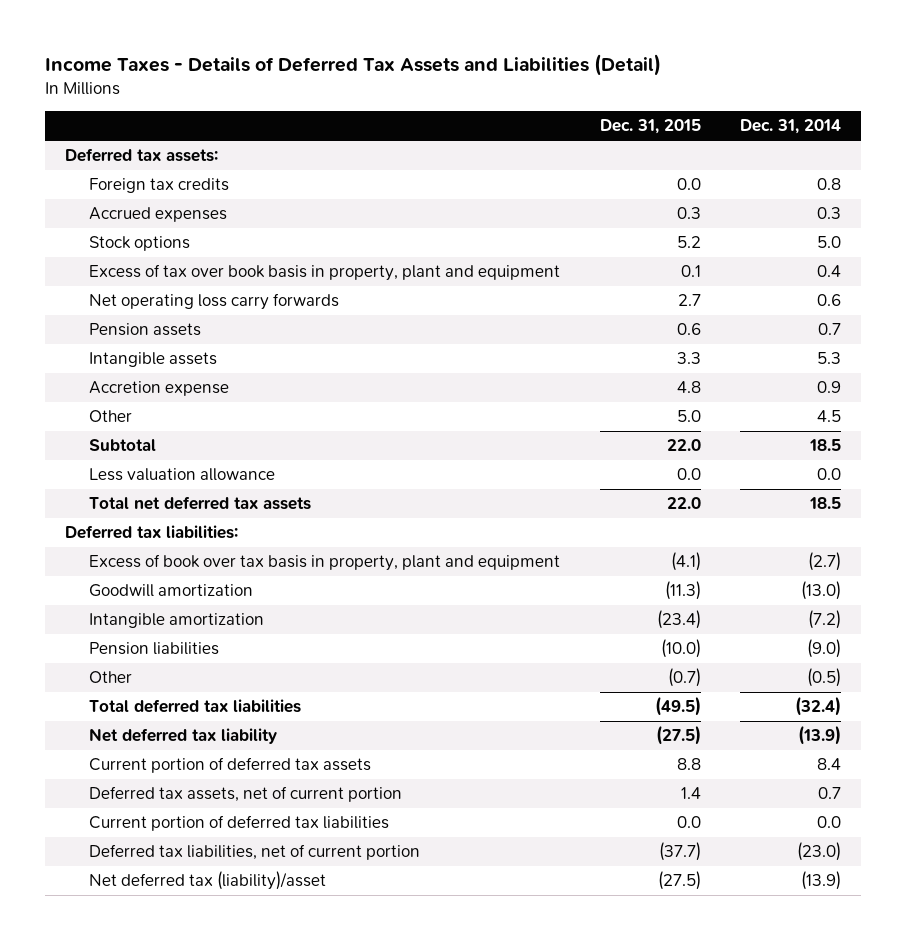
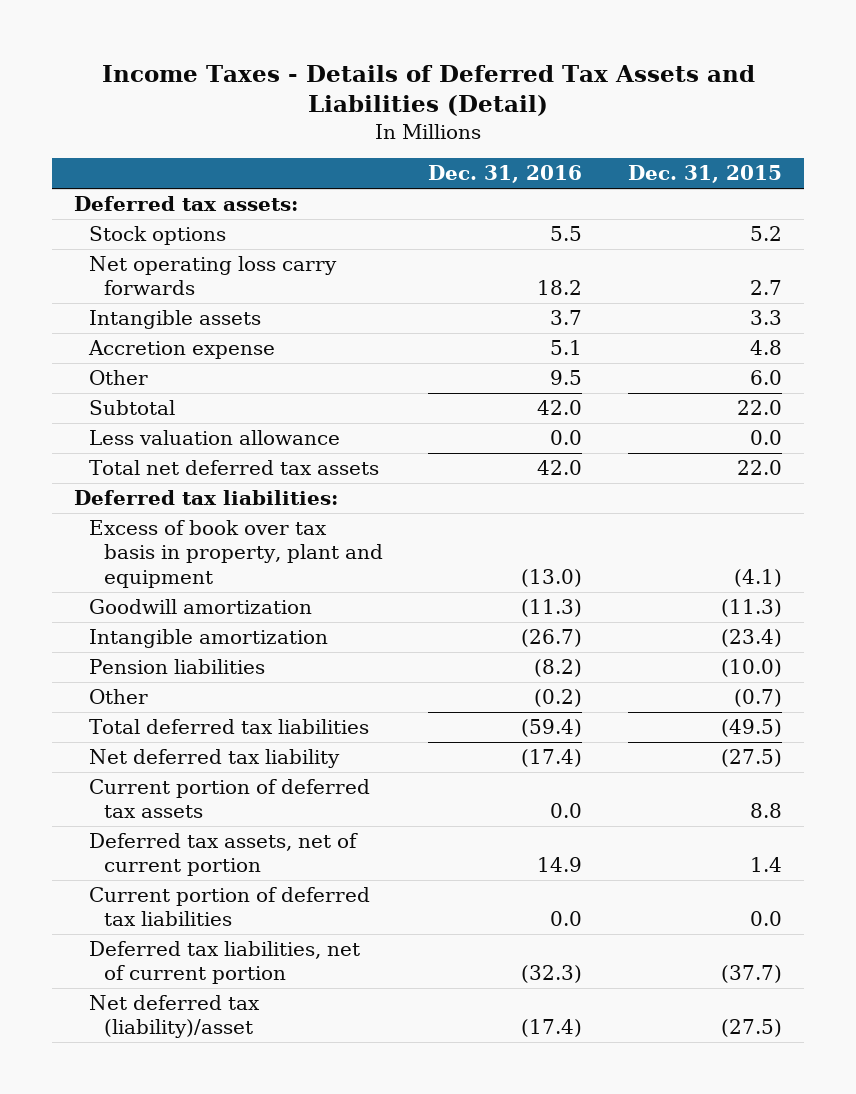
- | Dec. 31, 2015 | Dec. 31, 2014
+ | Dec. 31, 2016 | Dec. 31, 2015
- Foreign tax credits | 0.0 | 0.8
- Accrued expenses | 0.3 | 0.3
- Excess of tax over book basis in property, plant and equipment | 0.1 | 0.4
- Pension assets | 0.6 | 0.7
- Other | 5.0 | 4.5
+ Other | 9.5 | 6.0

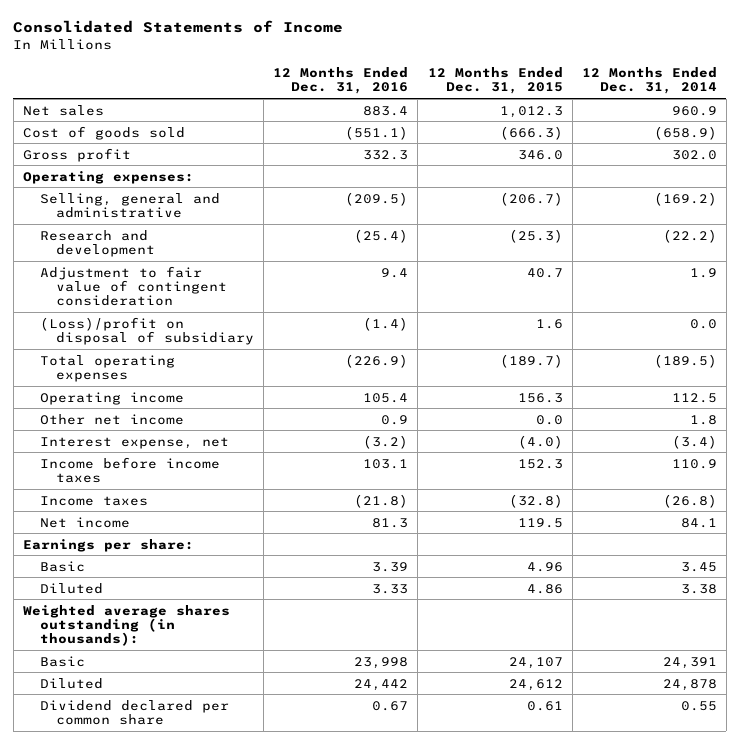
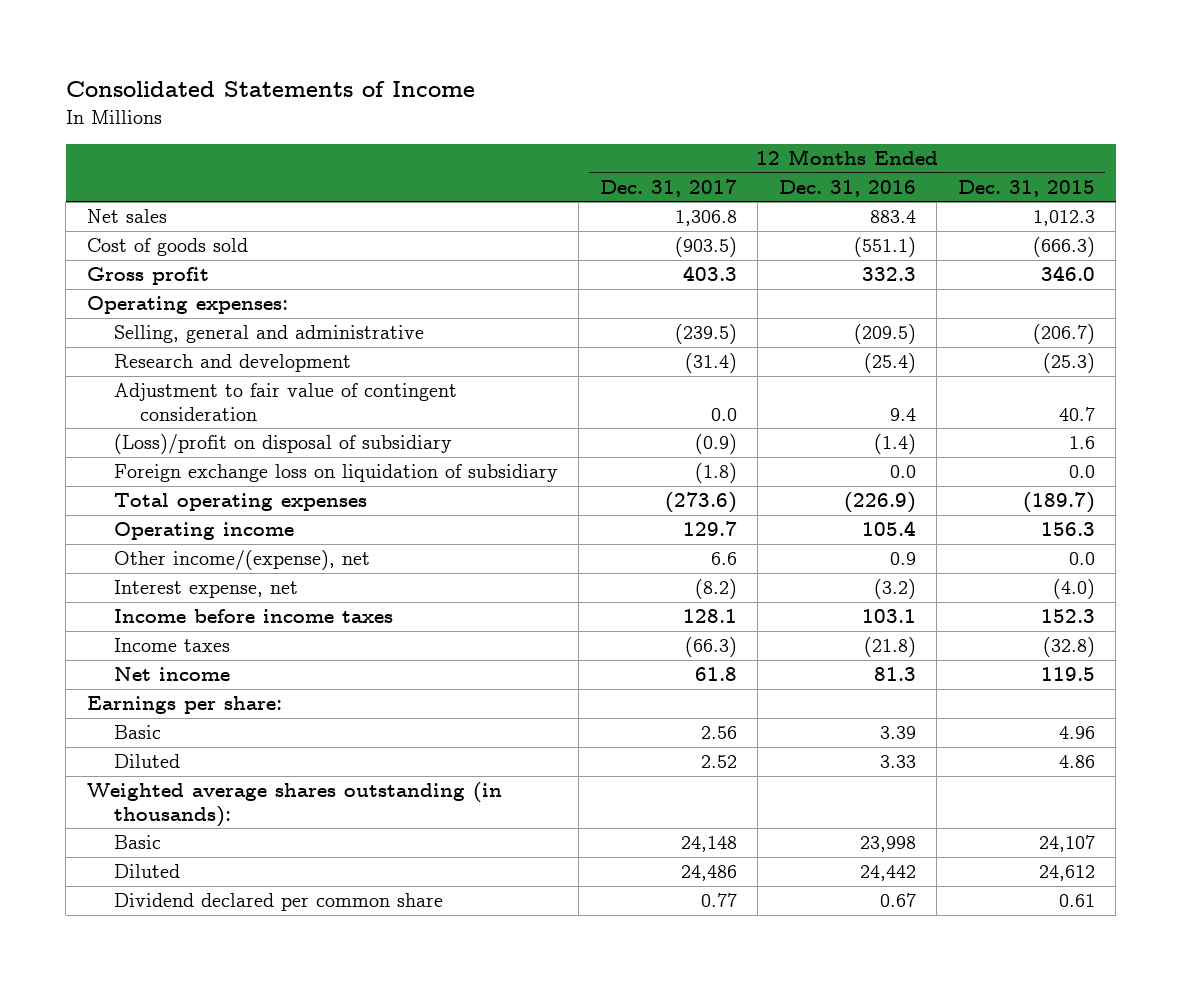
- | 12 Months Ended Dec. 31, 2016 | 12 Months Ended Dec. 31, 2015 | 12 Months Ended Dec. 31, 2014
+ | 12 Months Ended Dec. 31, 2017 | 12 Months Ended Dec. 31, 2016 | 12 Months Ended Dec. 31, 2015
+ Foreign exchange loss on liquidation of subsidiary | (1.8) | 0.0 | 0.0
- Other net income | 0.9 | 0.0 | 1.8
+ Other income/(expense), net | 6.6 | 0.9 | 0.0

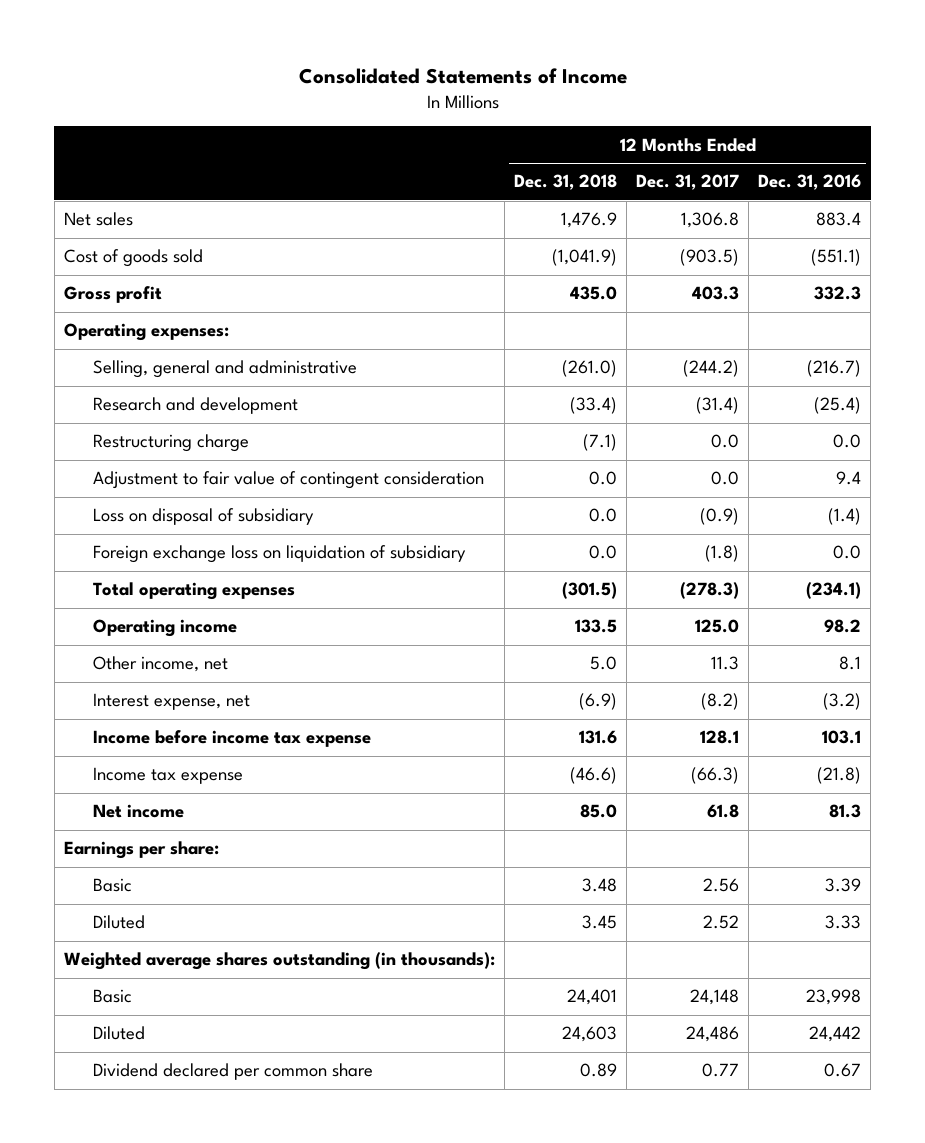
- | 12 Months Ended Dec. 31, 2017 | 12 Months Ended Dec. 31, 2016 | 12 Months Ended Dec. 31, 2015
+ | 12 Months Ended Dec. 31, 2018 | 12 Months Ended Dec. 31, 2017 | 12 Months Ended Dec. 31, 2016
- Selling, general and administrative | (239.5) | (209.5) | (206.7)
+ Selling, general and administrative | (261.0) | (244.2) | (216.7)
+ Restructuring charge | (7.1) | 0.0 | 0.0
- (Loss)/profit on disposal of subsidiary | (0.9) | (1.4) | 1.6
+ Loss on disposal of subsidiary | 0.0 | (0.9) | (1.4)
- Total operating expenses | (273.6) | (226.9) | (189.7)
- Operating income | 129.7 | 105.4 | 156.3
- Other income/(expense), net | 6.6 | 0.9 | 0.0
+ Total operating expenses | (301.5) | (278.3) | (234.1)
+ Operating income | 133.5 | 125.0 | 98.2
+ Other income, net | 5.0 | 11.3 | 8.1
- Income before income taxes | 128.1 | 103.1 | 152.3
- Income taxes | (66.3) | (21.8) | (32.8)
+ Income before income tax expense | 131.6 | 128.1 | 103.1
+ Income tax expense | (46.6) | (66.3) | (21.8)

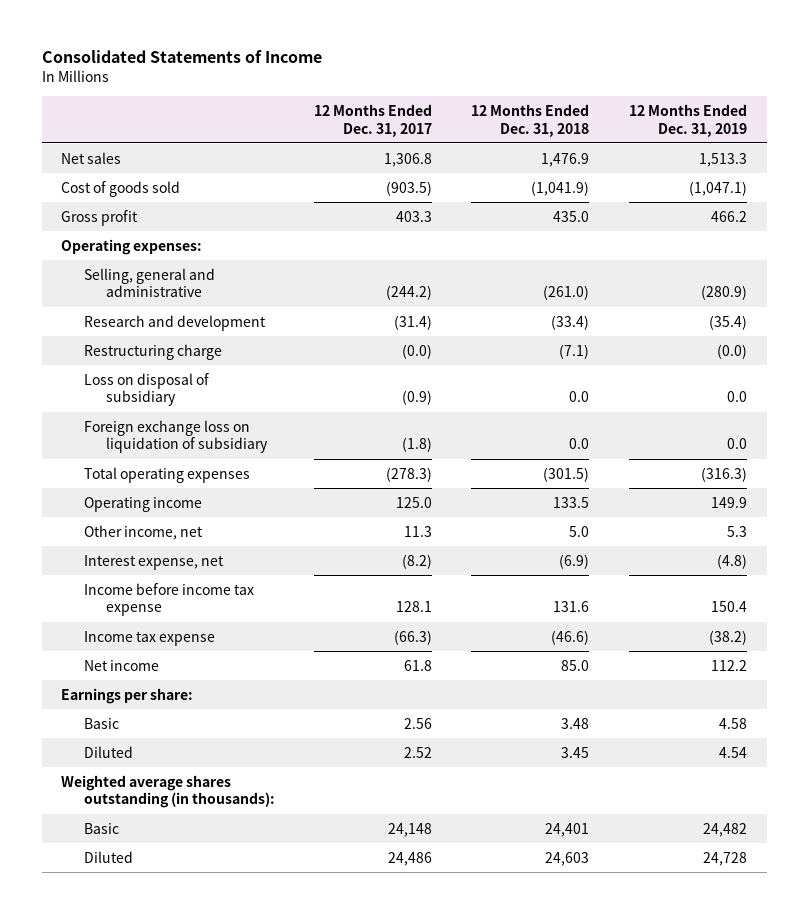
- | 12 Months Ended Dec. 31, 2018 | 12 Months Ended Dec. 31, 2017 | 12 Months Ended Dec. 31, 2016
+ | 12 Months Ended Dec. 31, 2017 | 12 Months Ended Dec. 31, 2018 | 12 Months Ended Dec. 31, 2019
- Restructuring charge | (7.1) | 0.0 | 0.0
- Adjustment to fair value of contingent consideration | 0.0 | 0.0 | 9.4
+ Restructuring charge | (0.0) | (7.1) | (0.0)
- Dividend declared per common share | 0.89 | 0.77 | 0.67

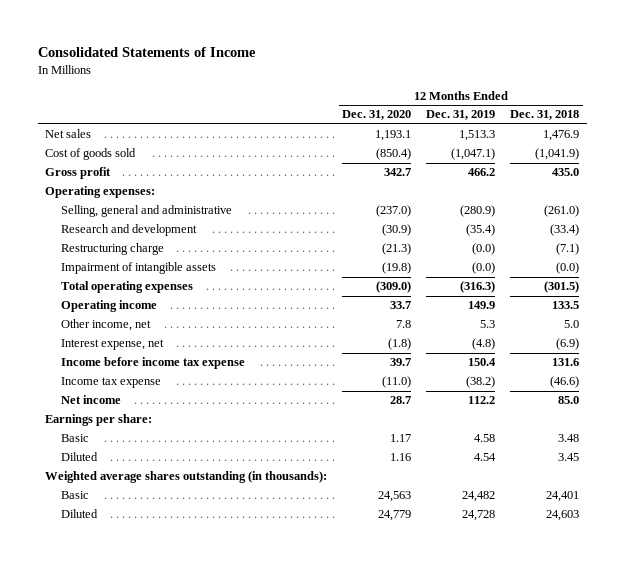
- | 12 Months Ended Dec. 31, 2017 | 12 Months Ended Dec. 31, 2018 | 12 Months Ended Dec. 31, 2019
+ | 12 Months Ended Dec. 31, 2020 | 12 Months Ended Dec. 31, 2019 | 12 Months Ended Dec. 31, 2018
- Loss on disposal of subsidiary | (0.9) | 0.0 | 0.0
- Foreign exchange loss on liquidation of subsidiary | (1.8) | 0.0 | 0.0
+ Impairment of intangible assets | (19.8) | (0.0) | (0.0)

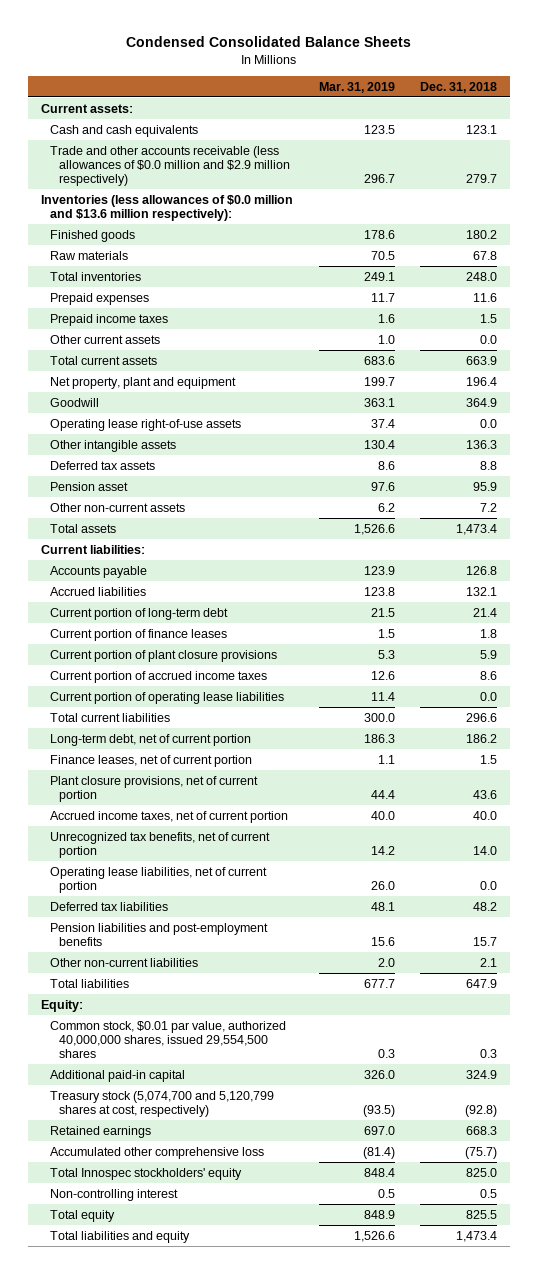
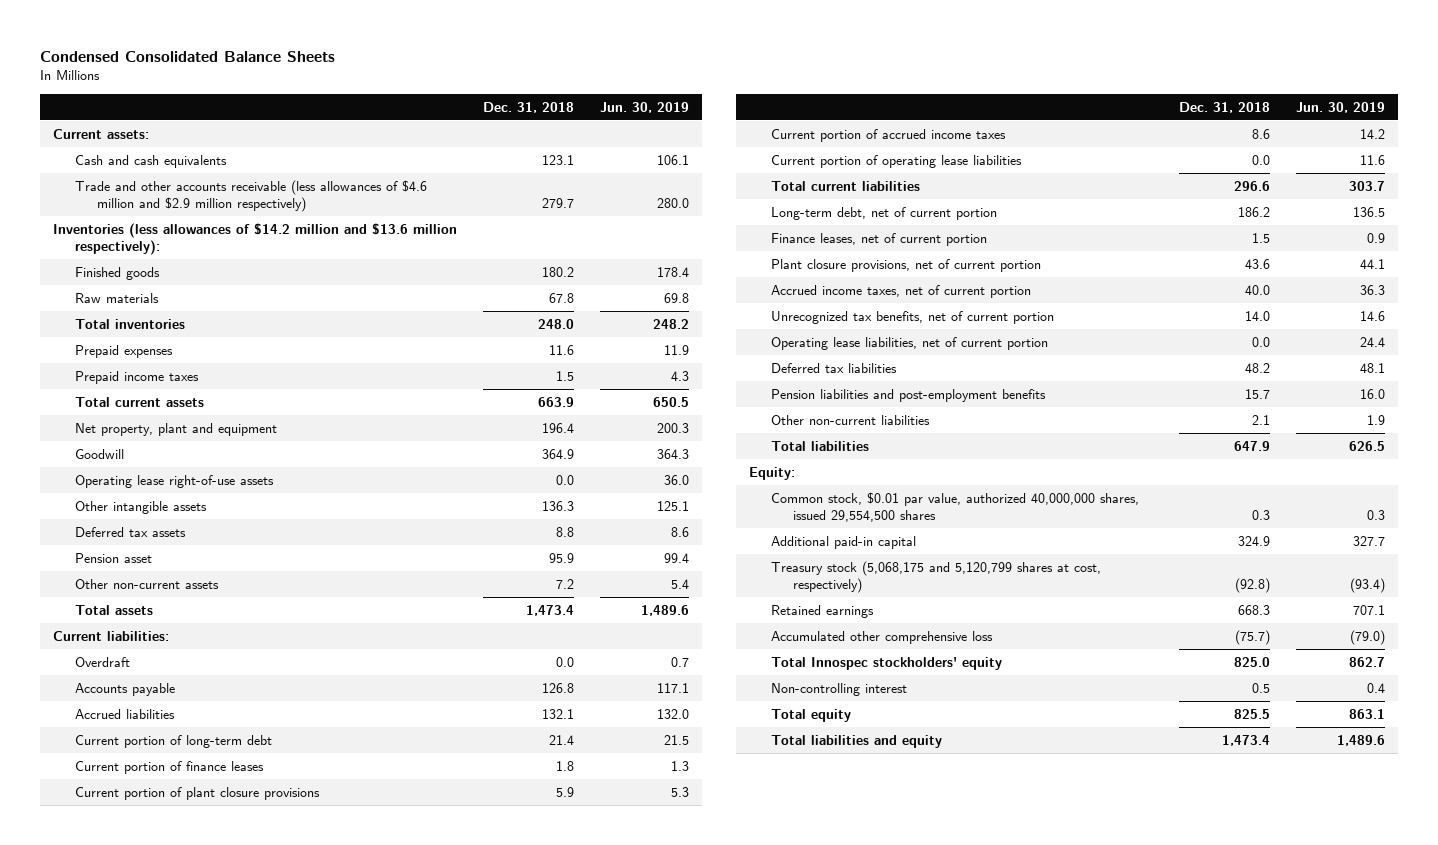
- | Mar. 31, 2019 | Dec. 31, 2018
+ | Dec. 31, 2018 | Jun. 30, 2019
- Trade and other accounts receivable (less allowances of $0.0 million and $2.9 million respectively) | 296.7 | 279.7
- Inventories (less allowances of $0.0 million and $13.6 million respectively):
+ Trade and other accounts receivable (less allowances of $4.6 million and $2.9 million respectively) | 279.7 | 280.0
+ Inventories (less allowances of $14.2 million and $13.6 million respectively):
- Other current assets | 1.0 | 0.0
+ Overdraft | 0.0 | 0.7
- Treasury stock (5,074,700 and 5,120,799 shares at cost, respectively) | (93.5) | (92.8)
+ Treasury stock (5,068,175 and 5,120,799 shares at cost, respectively) | (92.8) | (93.4)

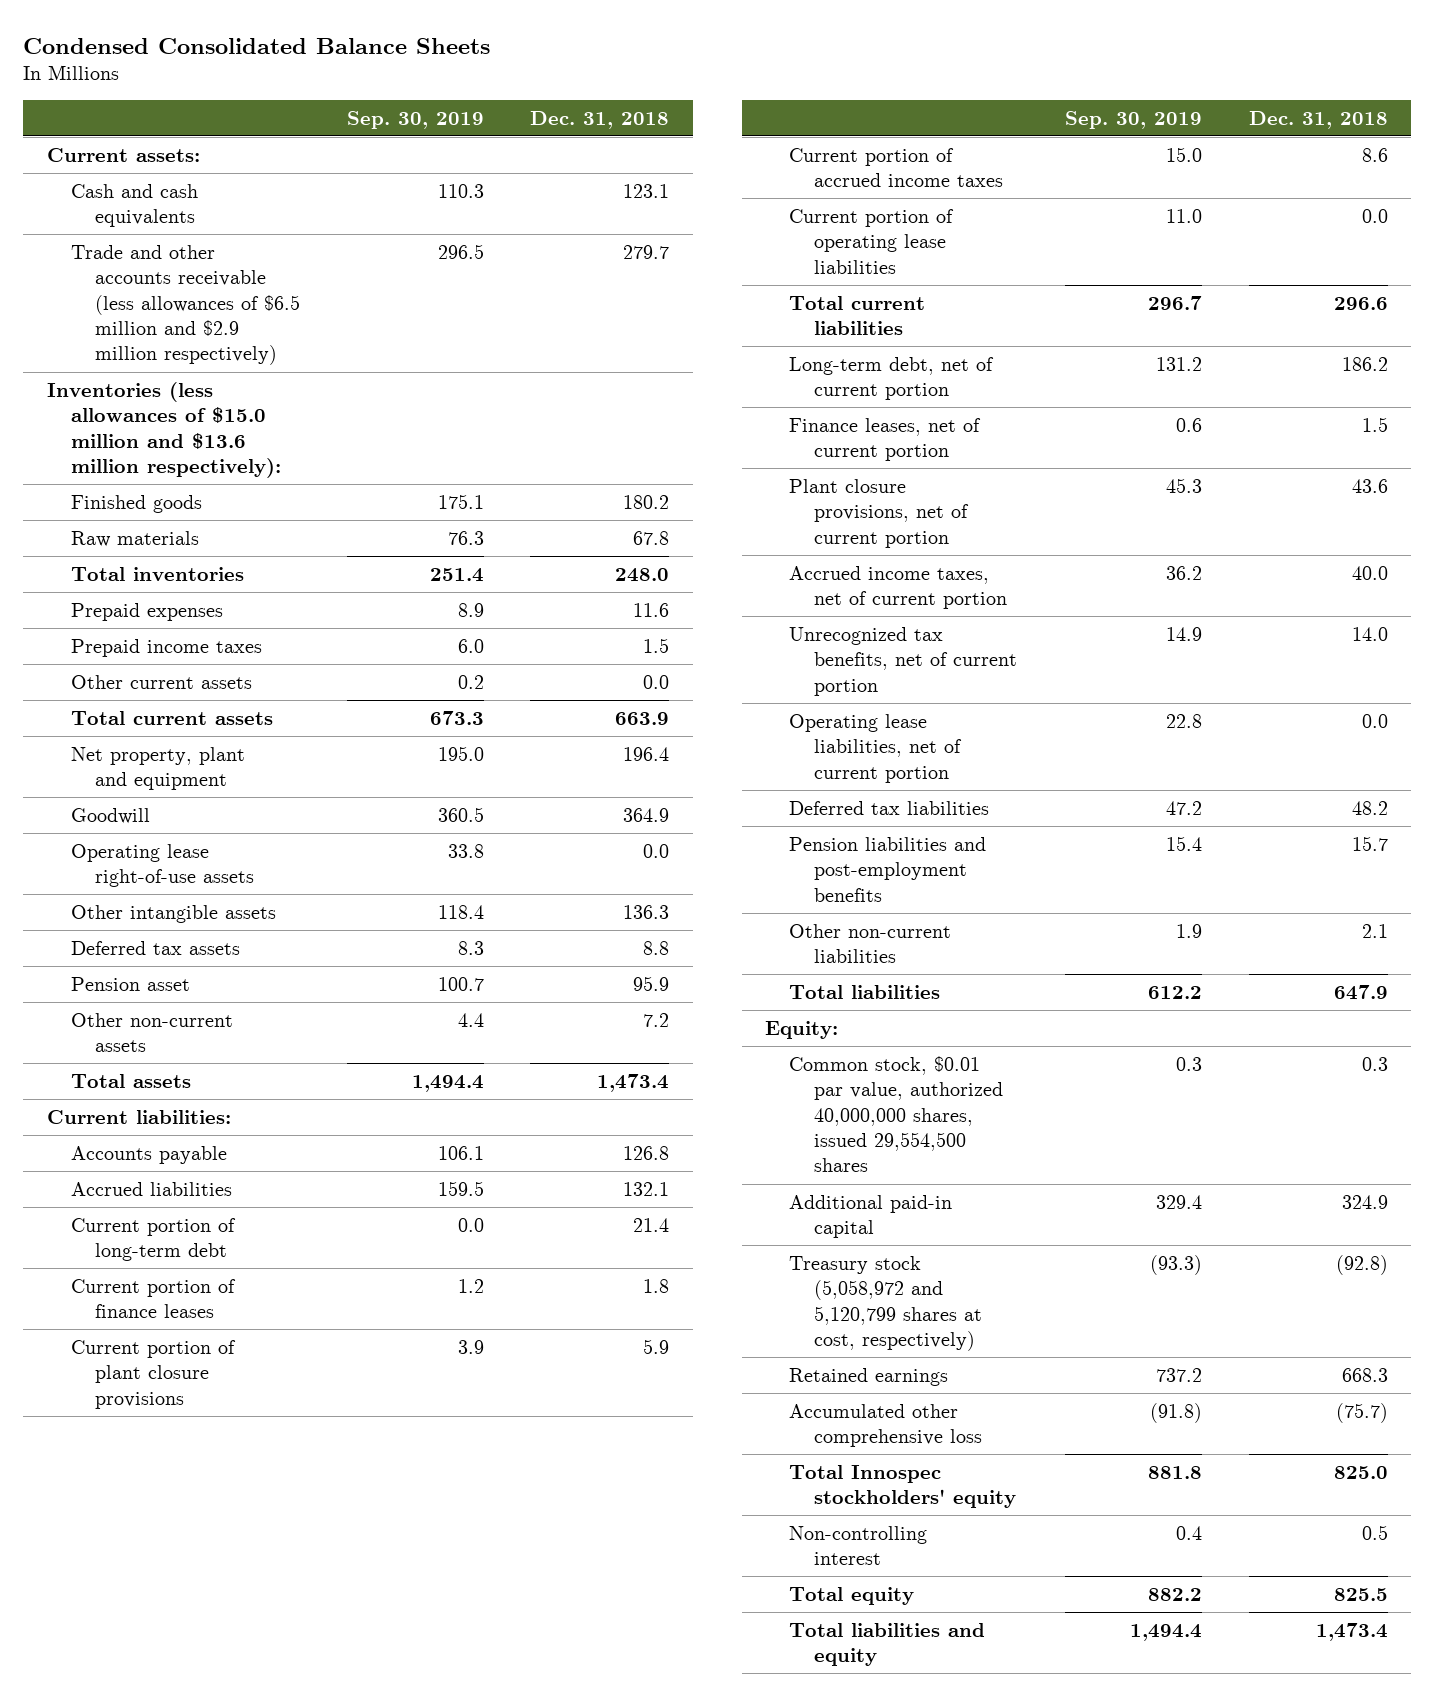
- | Dec. 31, 2018 | Jun. 30, 2019
+ | Sep. 30, 2019 | Dec. 31, 2018
- Trade and other accounts receivable (less allowances of $4.6 million and $2.9 million respectively) | 279.7 | 280.0
- Inventories (less allowances of $14.2 million and $13.6 million respectively):
+ Trade and other accounts receivable (less allowances of $6.5 million and $2.9 million respectively) | 296.5 | 279.7
+ Inventories (less allowances of $15.0 million and $13.6 million respectively):
+ Other current assets | 0.2 | 0.0
- Overdraft | 0.0 | 0.7
- Treasury stock (5,068,175 and 5,120,799 shares at cost, respectively) | (92.8) | (93.4)
+ Treasury stock (5,058,972 and 5,120,799 shares at cost, respectively) | (93.3) | (92.8)

